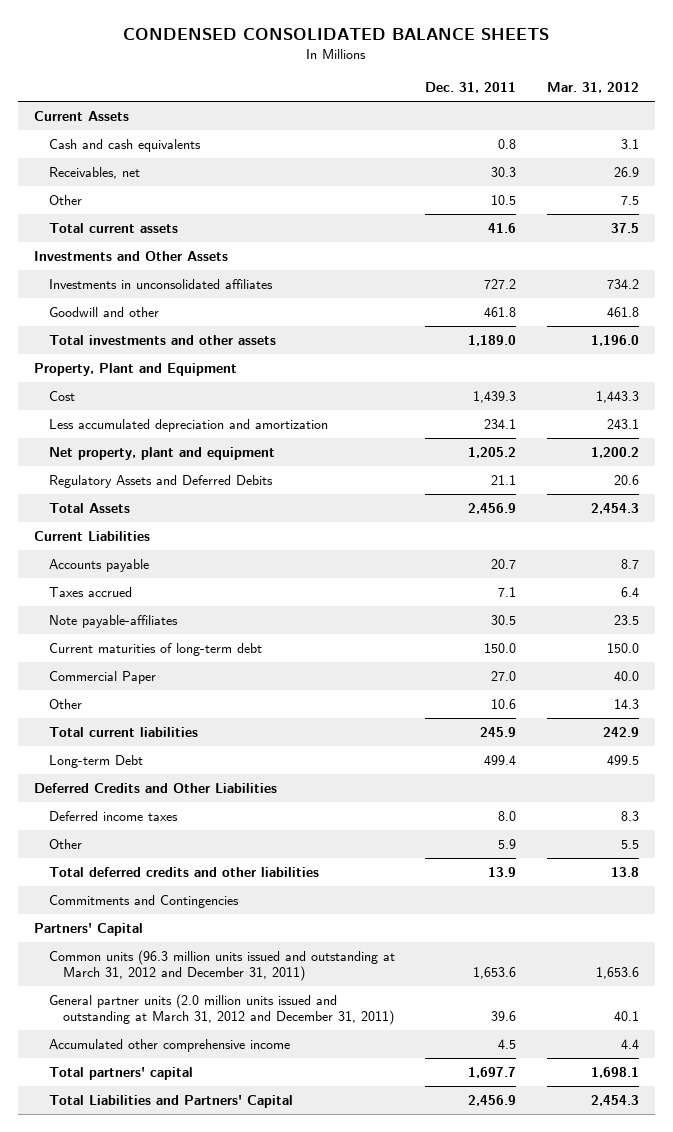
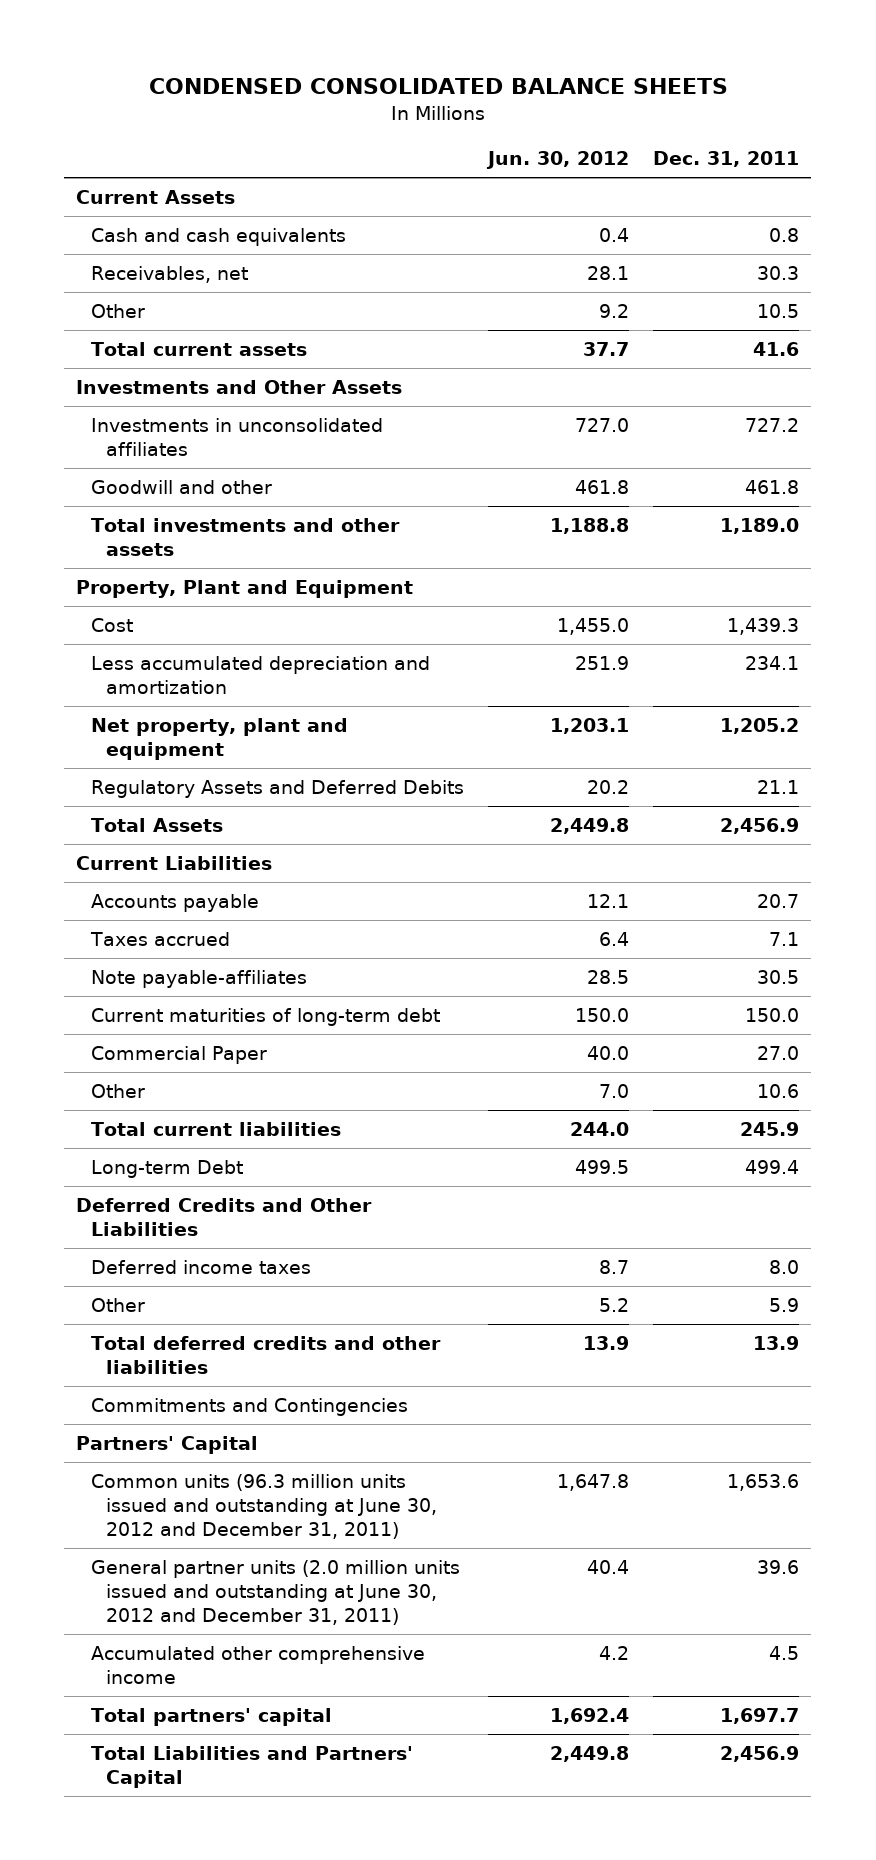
- | Dec. 31, 2011 | Mar. 31, 2012
+ | Jun. 30, 2012 | Dec. 31, 2011
- Common units (96.3 million units issued and outstanding at March 31, 2012 and December 31, 2011) | 1,653.6 | 1,653.6
- General partner units (2.0 million units issued and outstanding at March 31, 2012 and December 31, 2011) | 39.6 | 40.1
+ Common units (96.3 million units issued and outstanding at June 30, 2012 and December 31, 2011) | 1,647.8 | 1,653.6
+ General partner units (2.0 million units issued and outstanding at June 30, 2012 and December 31, 2011) | 40.4 | 39.6

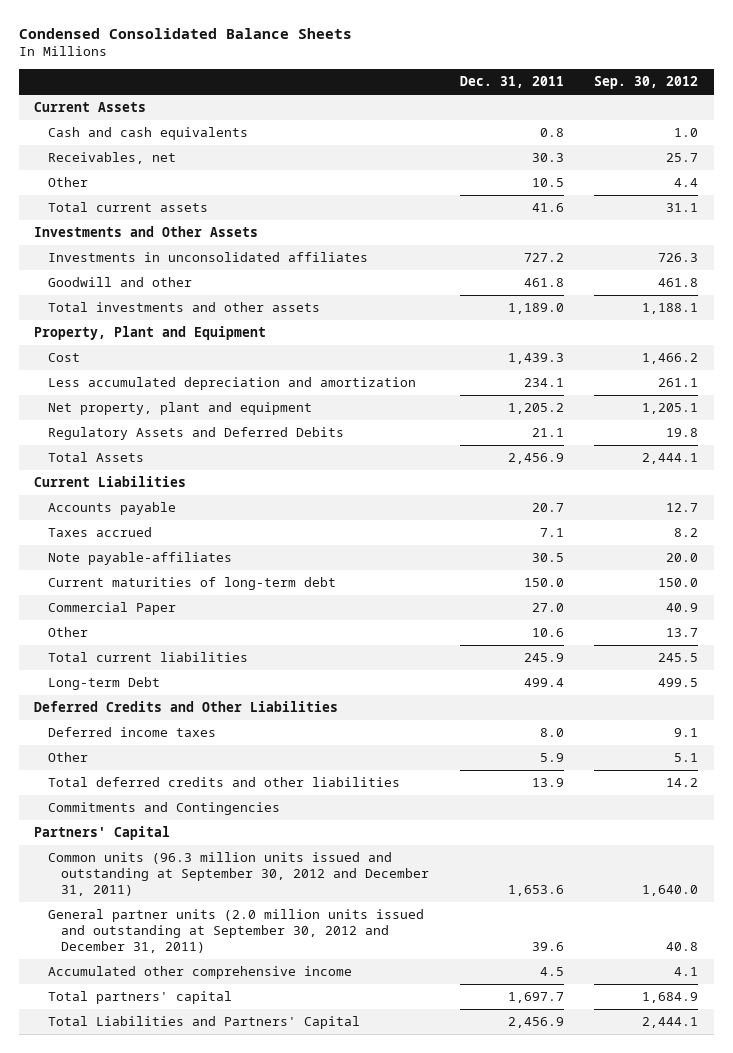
- CONDENSED CONSOLIDATED BALANCE SHEETS
+ Condensed Consolidated Balance Sheets
- | Jun. 30, 2012 | Dec. 31, 2011
+ | Dec. 31, 2011 | Sep. 30, 2012
- Common units (96.3 million units issued and outstanding at June 30, 2012 and December 31, 2011) | 1,647.8 | 1,653.6
- General partner units (2.0 million units issued and outstanding at June 30, 2012 and December 31, 2011) | 40.4 | 39.6
+ Common units (96.3 million units issued and outstanding at September 30, 2012 and December 31, 2011) | 1,653.6 | 1,640.0
+ General partner units (2.0 million units issued and outstanding at September 30, 2012 and December 31, 2011) | 39.6 | 40.8

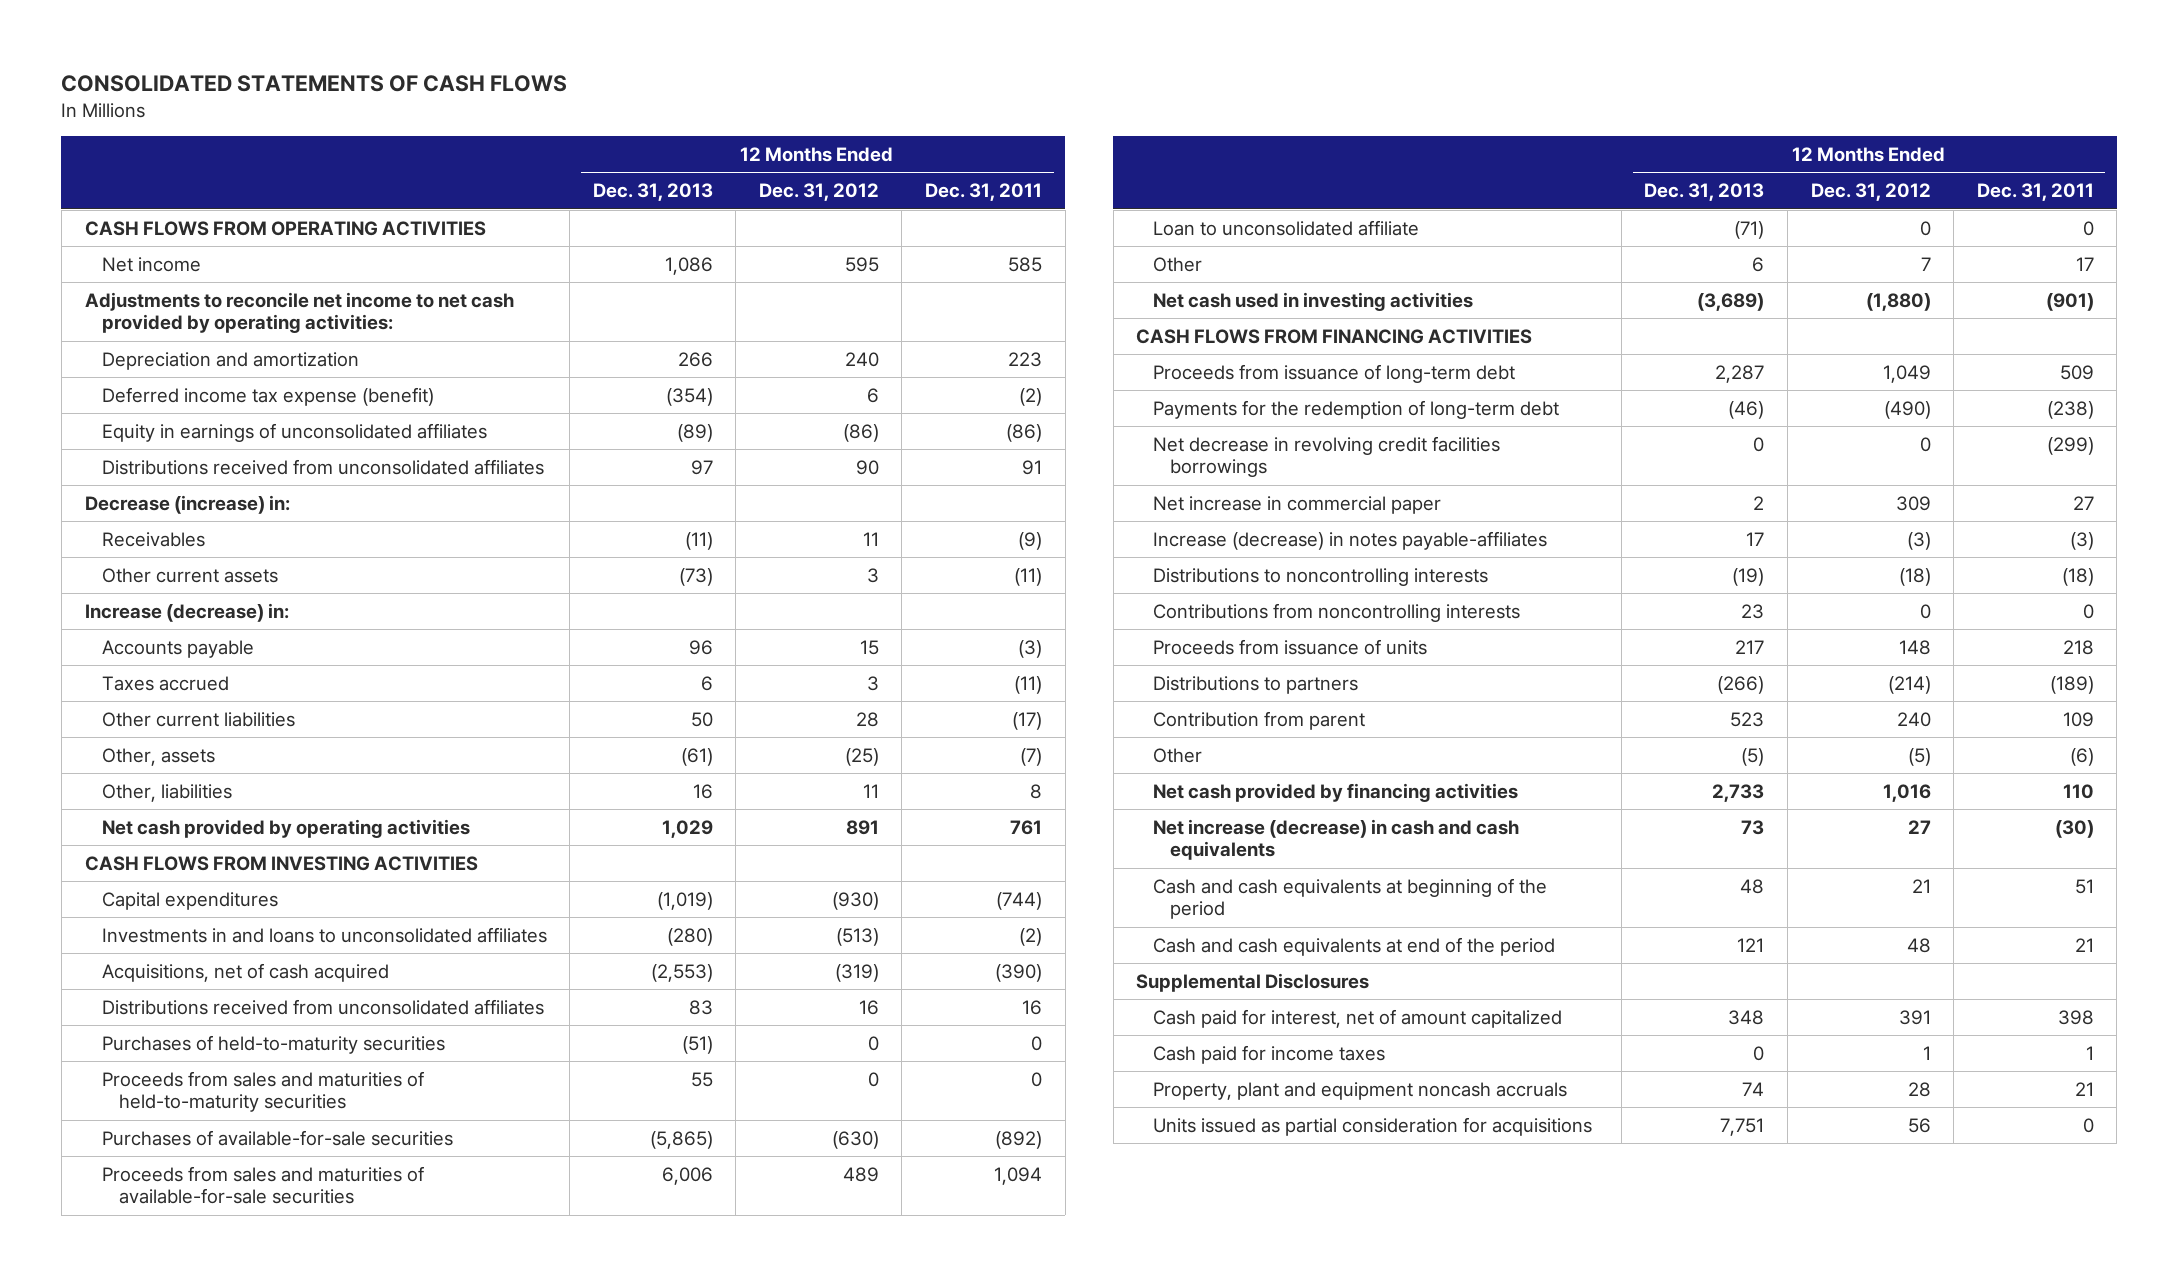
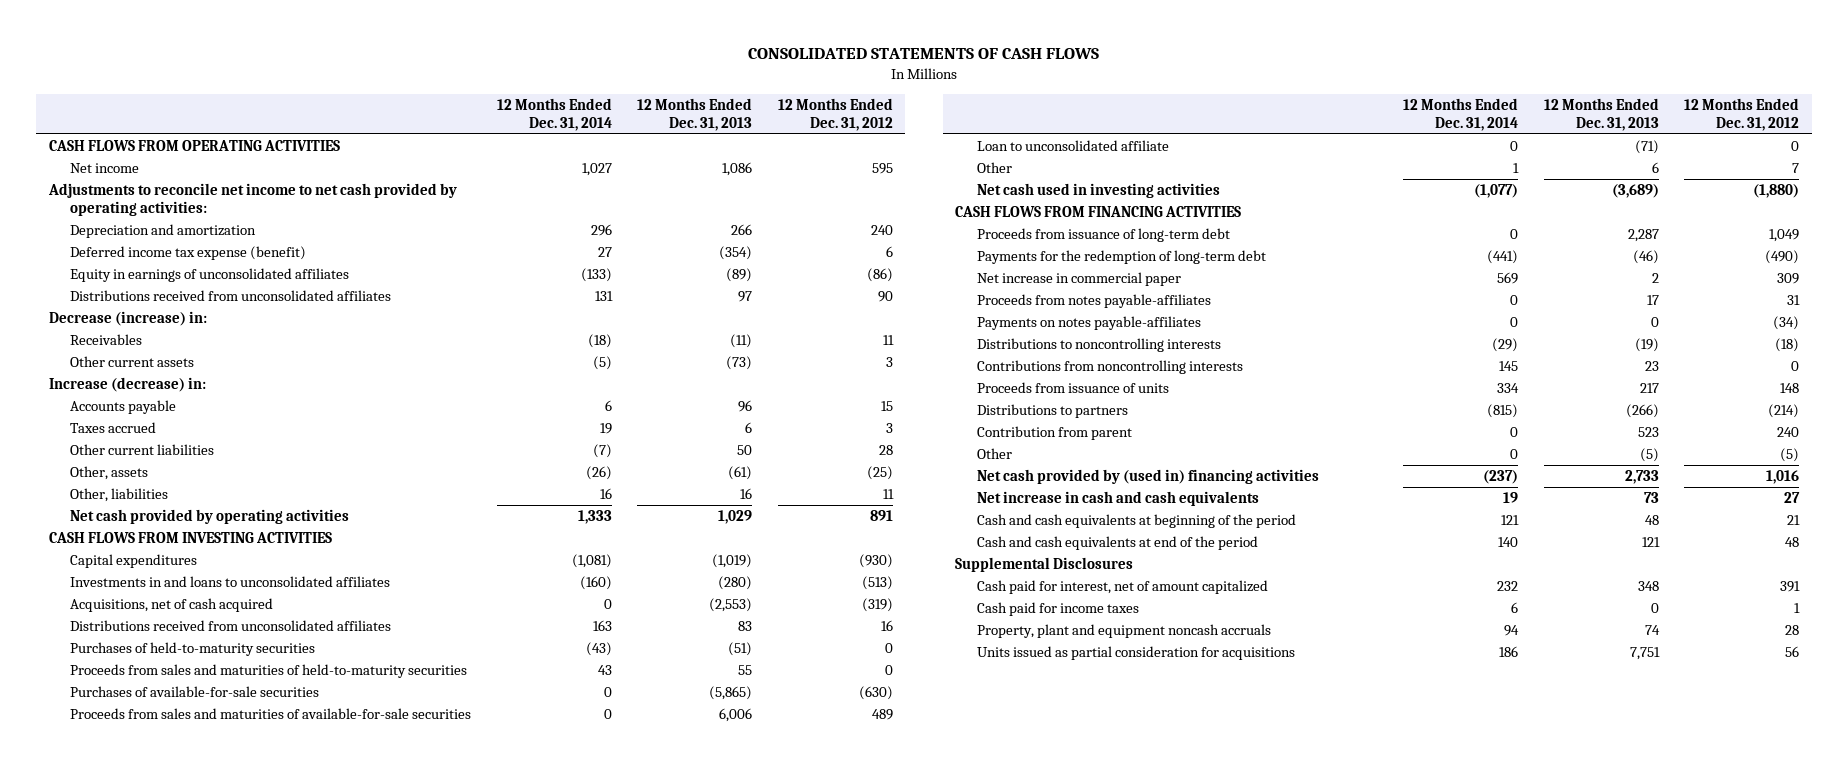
- | 12 Months Ended Dec. 31, 2013 | 12 Months Ended Dec. 31, 2012 | 12 Months Ended Dec. 31, 2011
+ | 12 Months Ended Dec. 31, 2014 | 12 Months Ended Dec. 31, 2013 | 12 Months Ended Dec. 31, 2012
- Net decrease in revolving credit facilities borrowings | 0 | 0 | (299)
- Increase (decrease) in notes payable-affiliates | 17 | (3) | (3)
+ Proceeds from notes payable-affiliates | 0 | 17 | 31
+ Payments on notes payable-affiliates | 0 | 0 | (34)
- Net cash provided by financing activities | 2,733 | 1,016 | 110
- Net increase (decrease) in cash and cash equivalents | 73 | 27 | (30)
+ Net cash provided by (used in) financing activities | (237) | 2,733 | 1,016
+ Net increase in cash and cash equivalents | 19 | 73 | 27

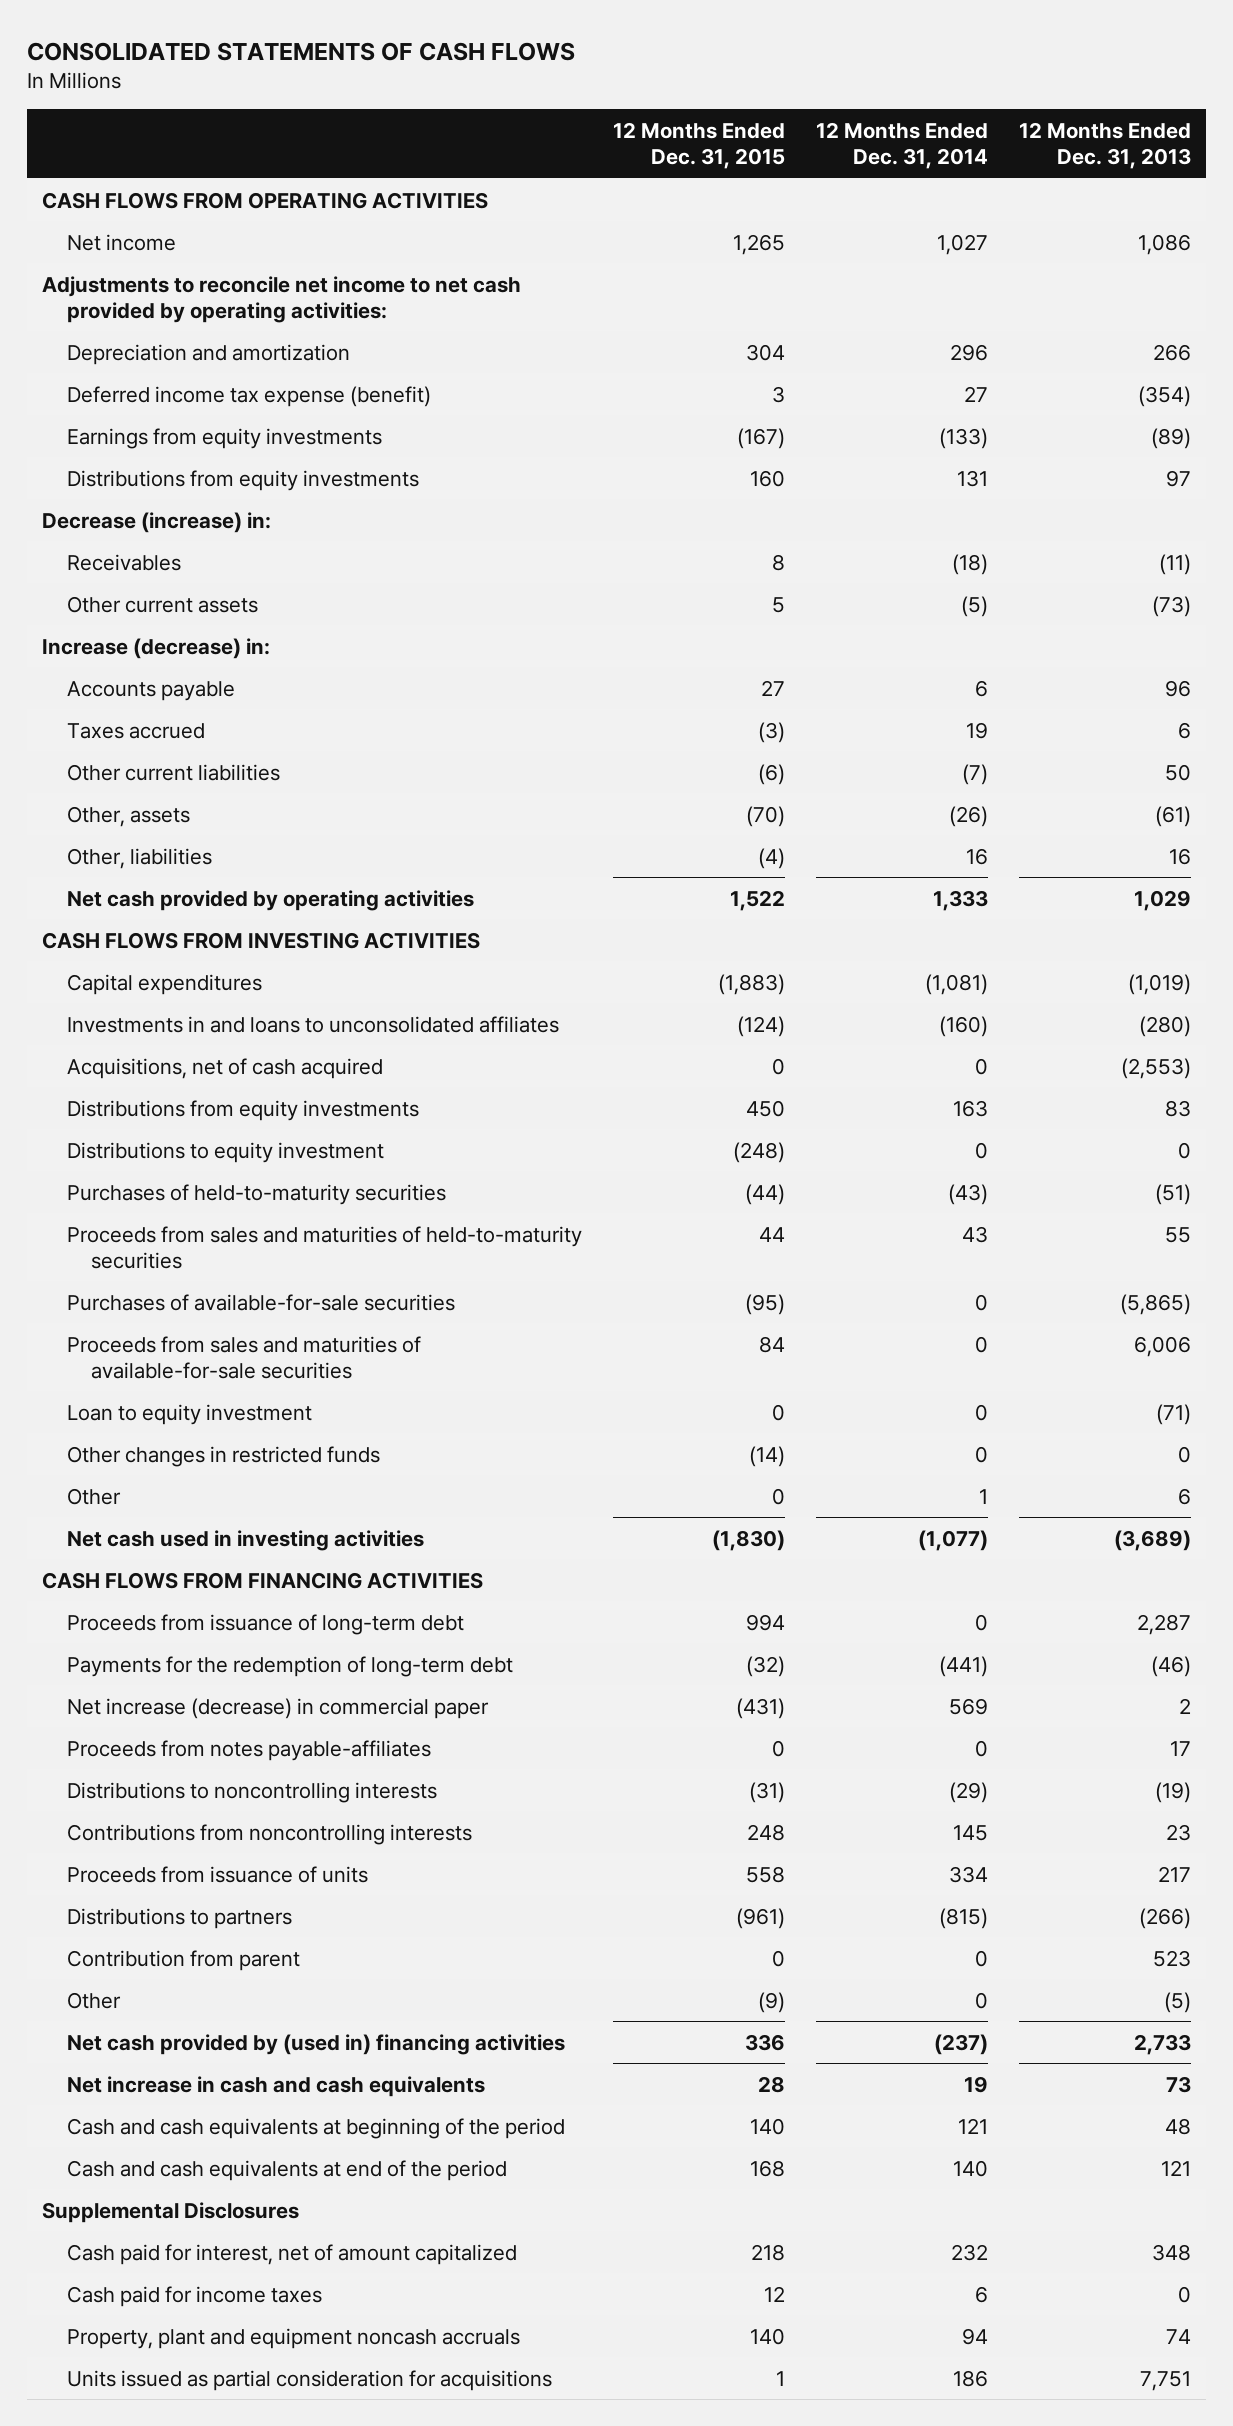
- | 12 Months Ended Dec. 31, 2014 | 12 Months Ended Dec. 31, 2013 | 12 Months Ended Dec. 31, 2012
+ | 12 Months Ended Dec. 31, 2015 | 12 Months Ended Dec. 31, 2014 | 12 Months Ended Dec. 31, 2013
- Equity in earnings of unconsolidated affiliates | (133) | (89) | (86)
- Distributions received from unconsolidated affiliates | 131 | 97 | 90
+ Earnings from equity investments | (167) | (133) | (89)
+ Distributions from equity investments | 160 | 131 | 97
- Distributions received from unconsolidated affiliates | 163 | 83 | 16
+ Distributions from equity investments | 450 | 163 | 83
+ Distributions to equity investment | (248) | 0 | 0
- Loan to unconsolidated affiliate | 0 | (71) | 0
+ Loan to equity investment | 0 | 0 | (71)
+ Other changes in restricted funds | (14) | 0 | 0
- Net increase in commercial paper | 569 | 2 | 309
+ Net increase (decrease) in commercial paper | (431) | 569 | 2
- Payments on notes payable-affiliates | 0 | 0 | (34)

